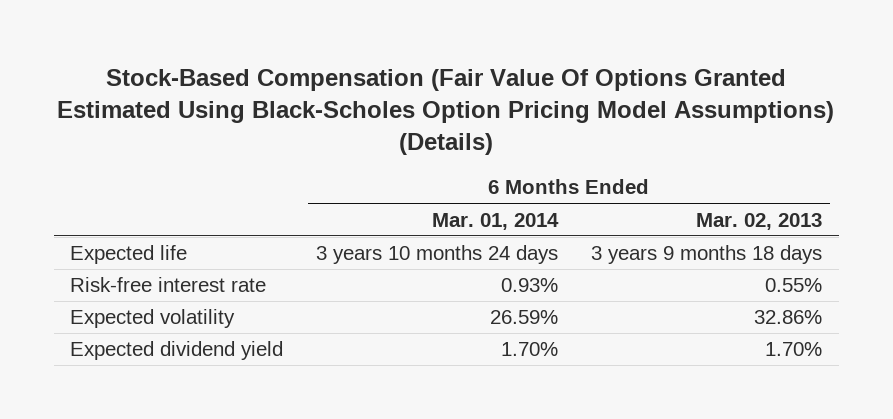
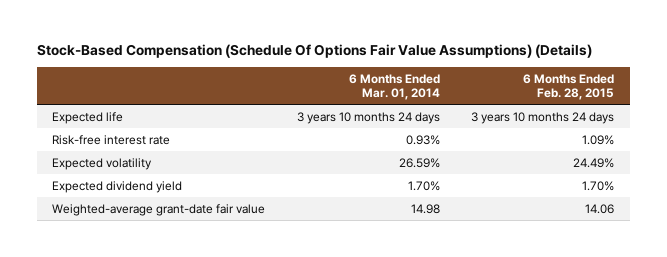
- Stock-Based Compensation (Fair Value Of Options Granted Estimated Using Black-Scholes Option Pricing Model Assumptions) (Details)
+ Stock-Based Compensation (Schedule Of Options Fair Value Assumptions) (Details)
- | 6 Months Ended Mar. 01, 2014 | 6 Months Ended Mar. 02, 2013
+ | 6 Months Ended Mar. 01, 2014 | 6 Months Ended Feb. 28, 2015
+ Weighted-average grant-date fair value | 14.98 | 14.06

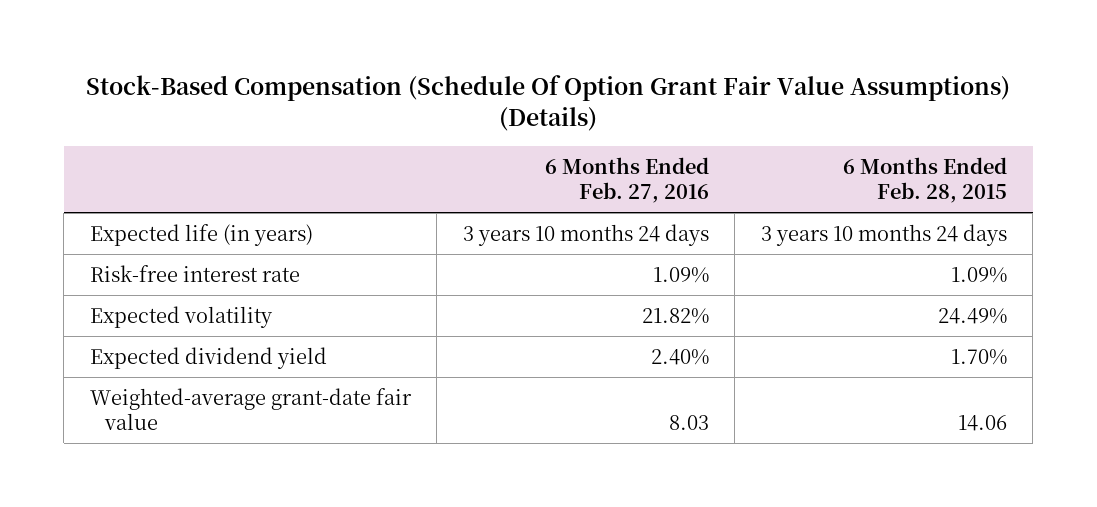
- Stock-Based Compensation (Schedule Of Options Fair Value Assumptions) (Details)
+ Stock-Based Compensation (Schedule Of Option Grant Fair Value Assumptions) (Details)
- | 6 Months Ended Mar. 01, 2014 | 6 Months Ended Feb. 28, 2015
+ | 6 Months Ended Feb. 27, 2016 | 6 Months Ended Feb. 28, 2015
- Expected life | 3 years 10 months 24 days | 3 years 10 months 24 days
+ Expected life (in years) | 3 years 10 months 24 days | 3 years 10 months 24 days

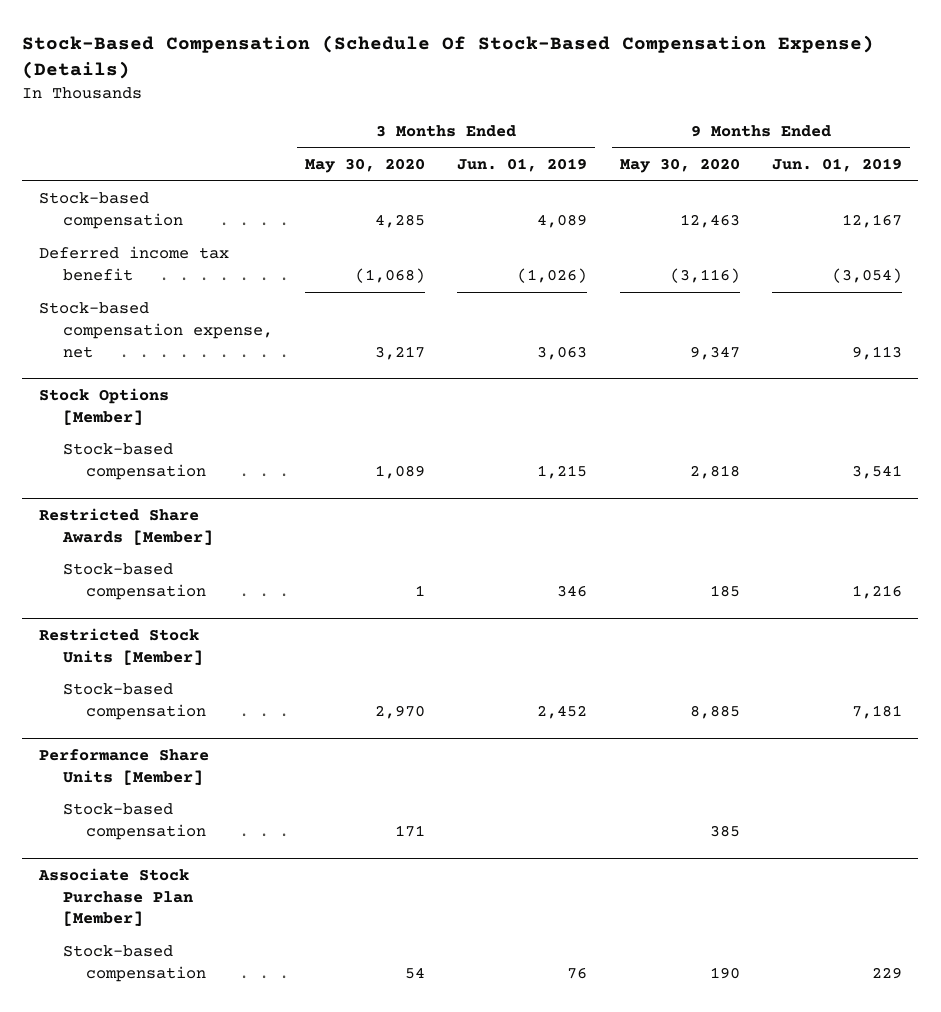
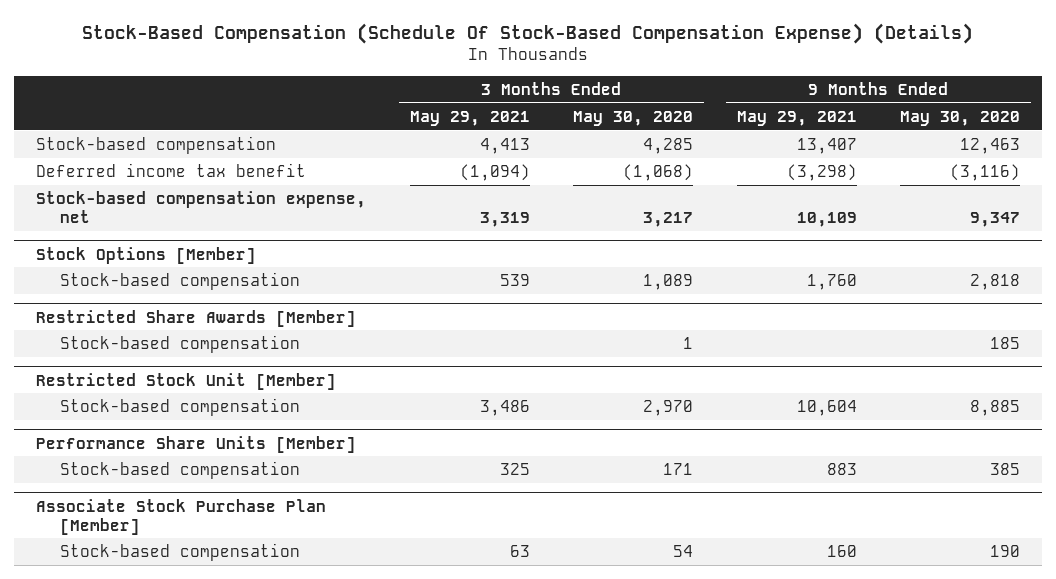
- | 3 Months Ended May 30, 2020 | 3 Months Ended Jun. 01, 2019 | 9 Months Ended May 30, 2020 | 9 Months Ended Jun. 01, 2019
+ | 3 Months Ended May 29, 2021 | 3 Months Ended May 30, 2020 | 9 Months Ended May 29, 2021 | 9 Months Ended May 30, 2020
- Restricted Stock Units [Member]
+ Restricted Stock Unit [Member]

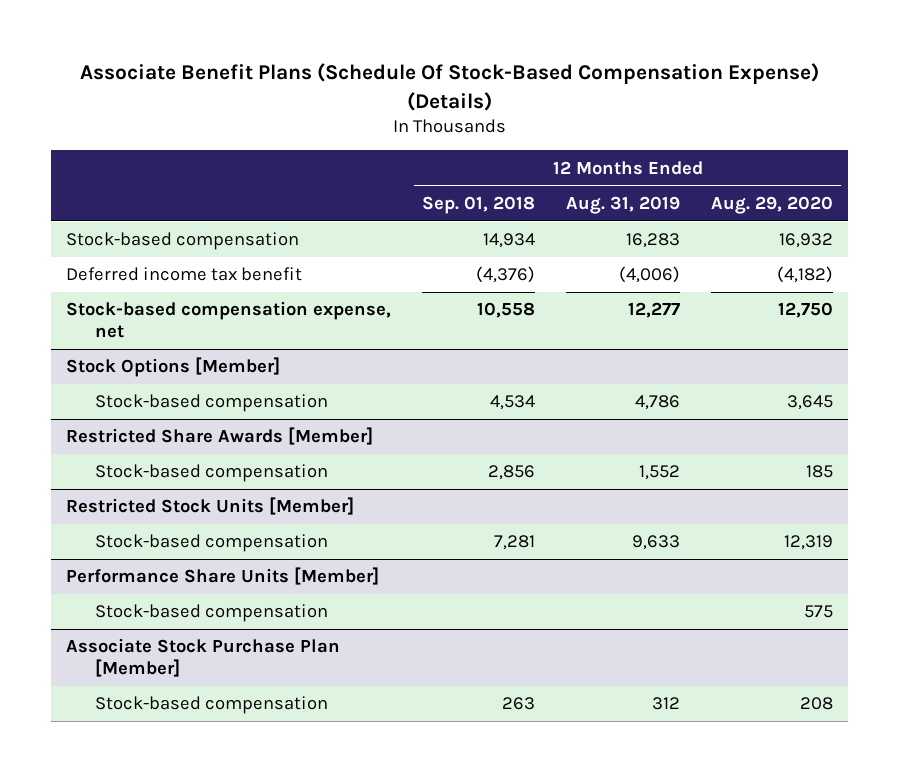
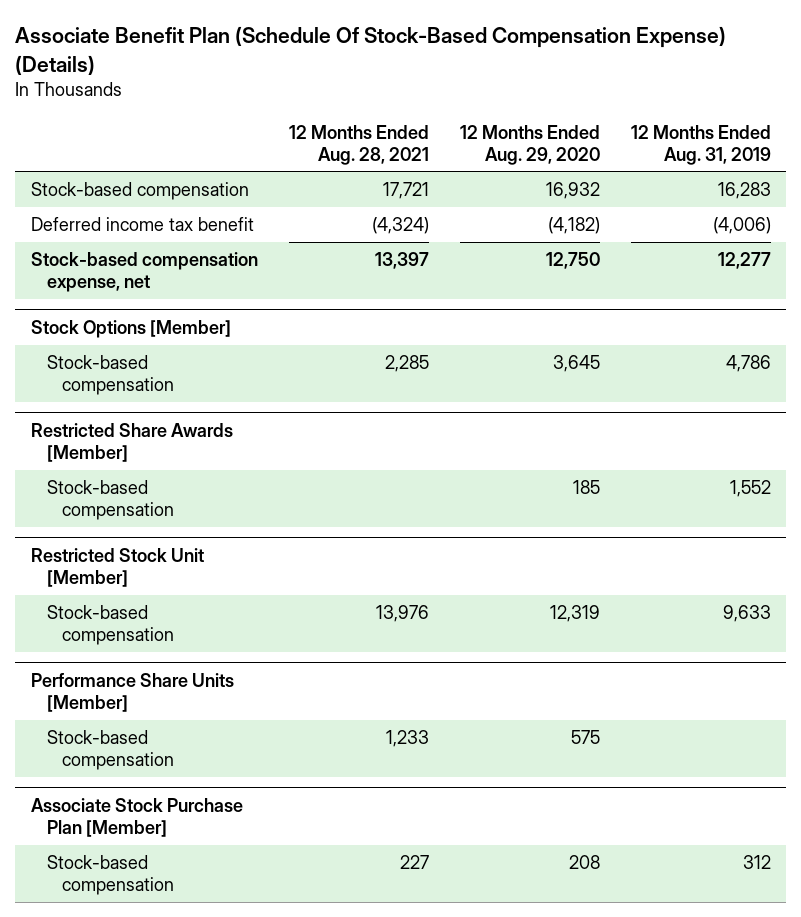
- Associate Benefit Plans (Schedule Of Stock-Based Compensation Expense) (Details)
+ Associate Benefit Plan (Schedule Of Stock-Based Compensation Expense) (Details)
- | 12 Months Ended Sep. 01, 2018 | 12 Months Ended Aug. 31, 2019 | 12 Months Ended Aug. 29, 2020
+ | 12 Months Ended Aug. 28, 2021 | 12 Months Ended Aug. 29, 2020 | 12 Months Ended Aug. 31, 2019
- Restricted Stock Units [Member]
+ Restricted Stock Unit [Member]

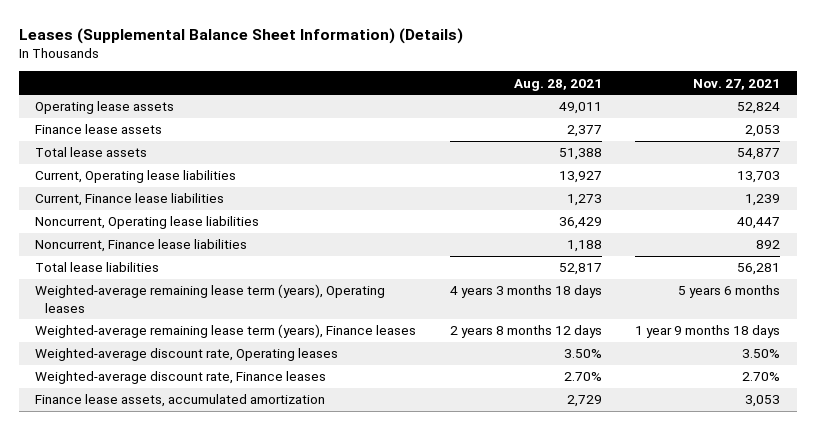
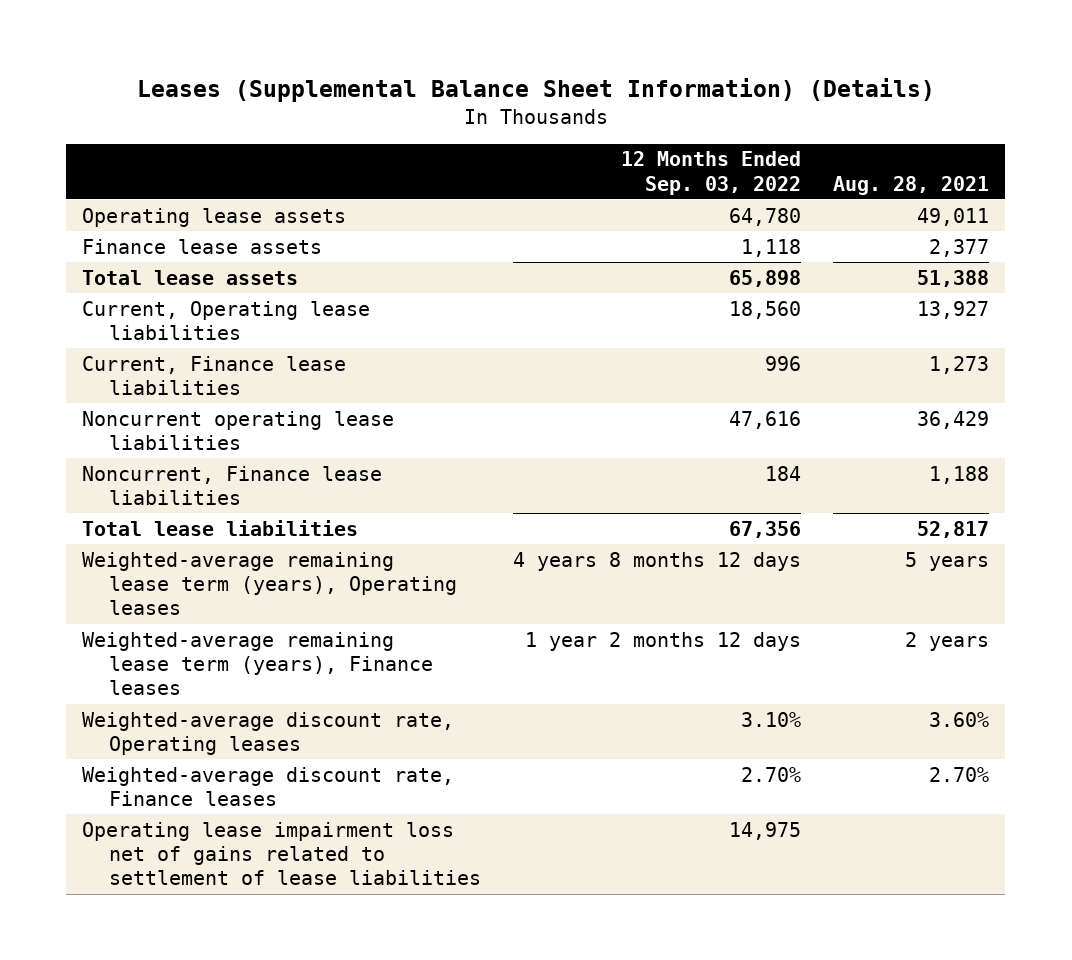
- | Aug. 28, 2021 | Nov. 27, 2021
+ | 12 Months Ended Sep. 03, 2022 | Aug. 28, 2021
- Noncurrent, Operating lease liabilities | 36,429 | 40,447
+ Noncurrent operating lease liabilities | 47,616 | 36,429
- Weighted-average remaining lease term (years), Operating leases | 4 years 3 months 18 days | 5 years 6 months
- Weighted-average remaining lease term (years), Finance leases | 2 years 8 months 12 days | 1 year 9 months 18 days
- Weighted-average discount rate, Operating leases | 3.50% | 3.50%
+ Weighted-average remaining lease term (years), Operating leases | 4 years 8 months 12 days | 5 years
+ Weighted-average remaining lease term (years), Finance leases | 1 year 2 months 12 days | 2 years
+ Weighted-average discount rate, Operating leases | 3.10% | 3.60%
- Finance lease assets, accumulated amortization | 2,729 | 3,053
+ Operating lease impairment loss net of gains related to settlement of lease liabilities | 14,975 |

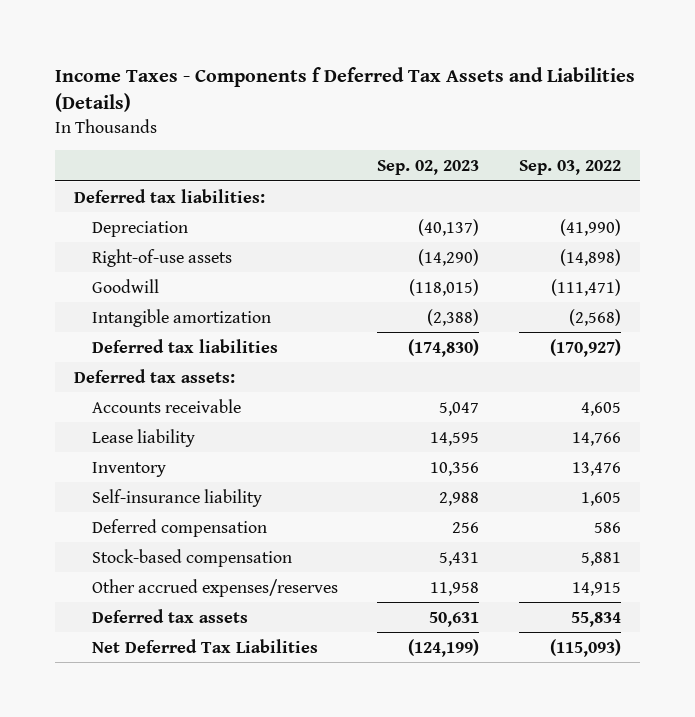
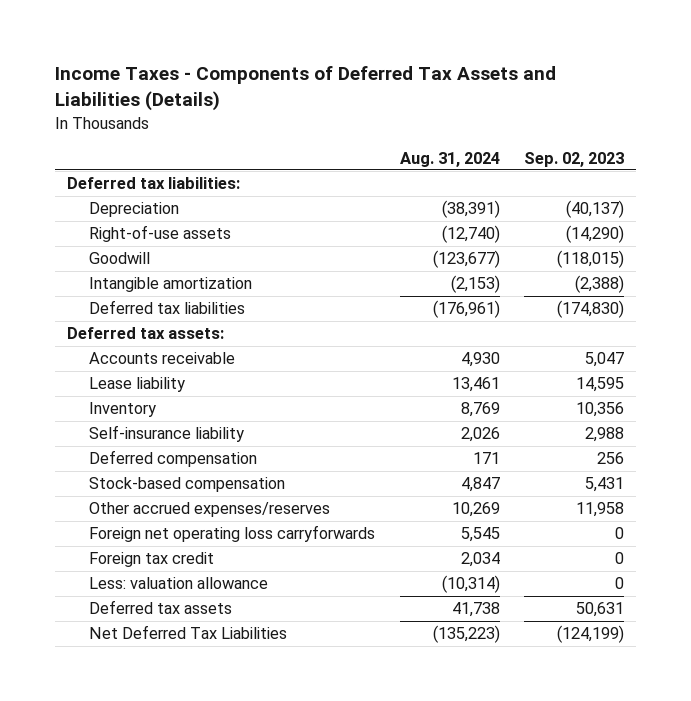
- Income Taxes - Components f Deferred Tax Assets and Liabilities (Details)
+ Income Taxes - Components of Deferred Tax Assets and Liabilities (Details)
- | Sep. 02, 2023 | Sep. 03, 2022
+ | Aug. 31, 2024 | Sep. 02, 2023
+ Foreign net operating loss carryforwards | 5,545 | 0
+ Foreign tax credit | 2,034 | 0
+ Less: valuation allowance | (10,314) | 0

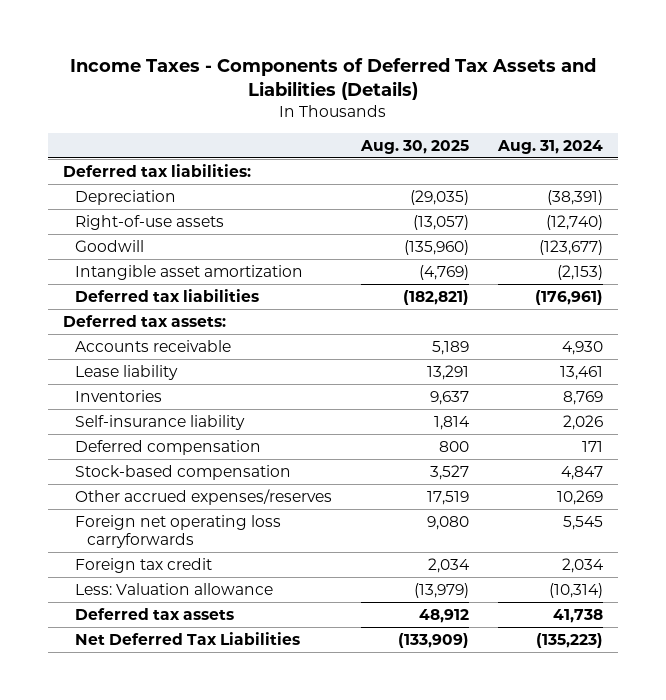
- | Aug. 31, 2024 | Sep. 02, 2023
+ | Aug. 30, 2025 | Aug. 31, 2024
- Intangible amortization | (2,153) | (2,388)
+ Intangible asset amortization | (4,769) | (2,153)
- Inventory | 8,769 | 10,356
+ Inventories | 9,637 | 8,769
- Less: valuation allowance | (10,314) | 0
+ Less: Valuation allowance | (13,979) | (10,314)

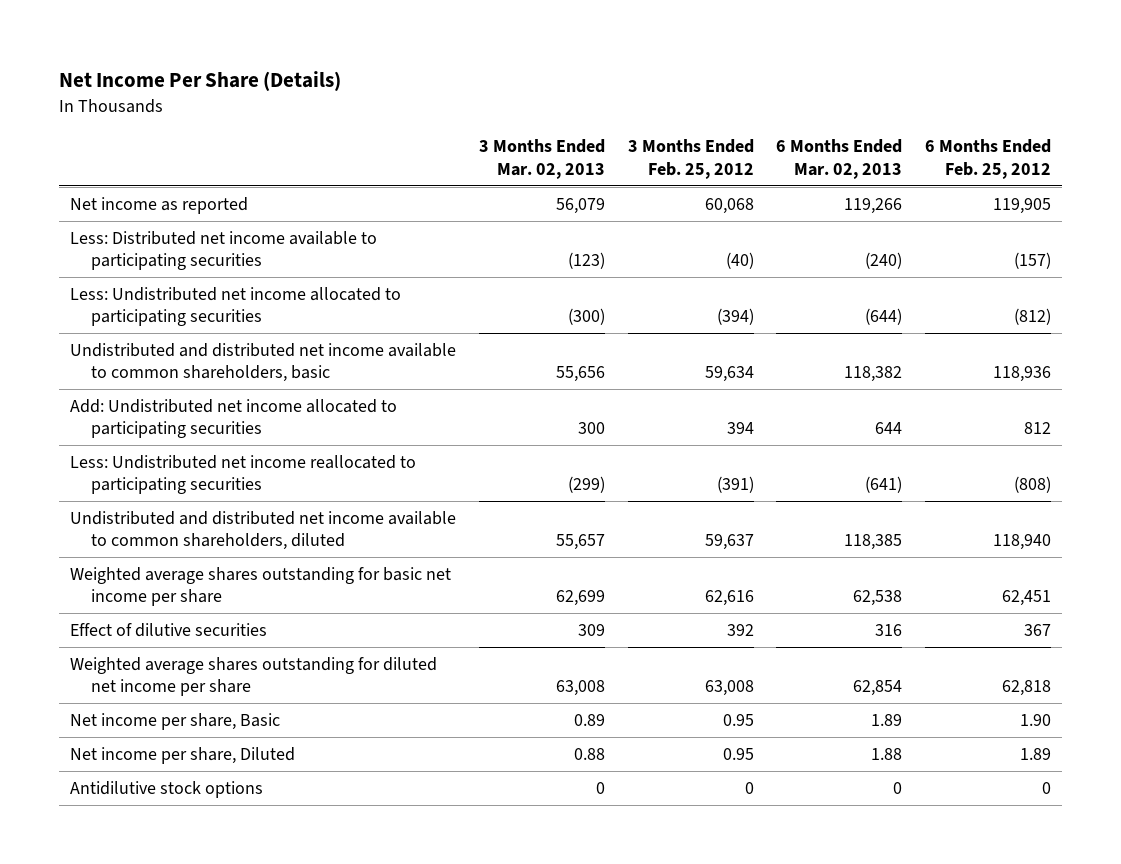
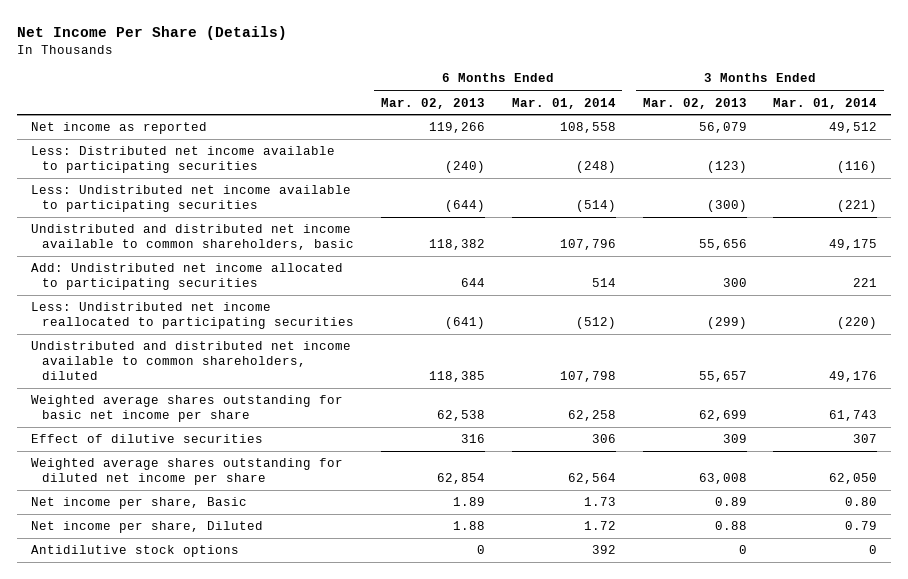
- | 3 Months Ended Mar. 02, 2013 | 3 Months Ended Feb. 25, 2012 | 6 Months Ended Mar. 02, 2013 | 6 Months Ended Feb. 25, 2012
+ | 6 Months Ended Mar. 02, 2013 | 6 Months Ended Mar. 01, 2014 | 3 Months Ended Mar. 02, 2013 | 3 Months Ended Mar. 01, 2014
- Less: Undistributed net income allocated to participating securities | (300) | (394) | (644) | (812)
+ Less: Undistributed net income available to participating securities | (644) | (514) | (300) | (221)

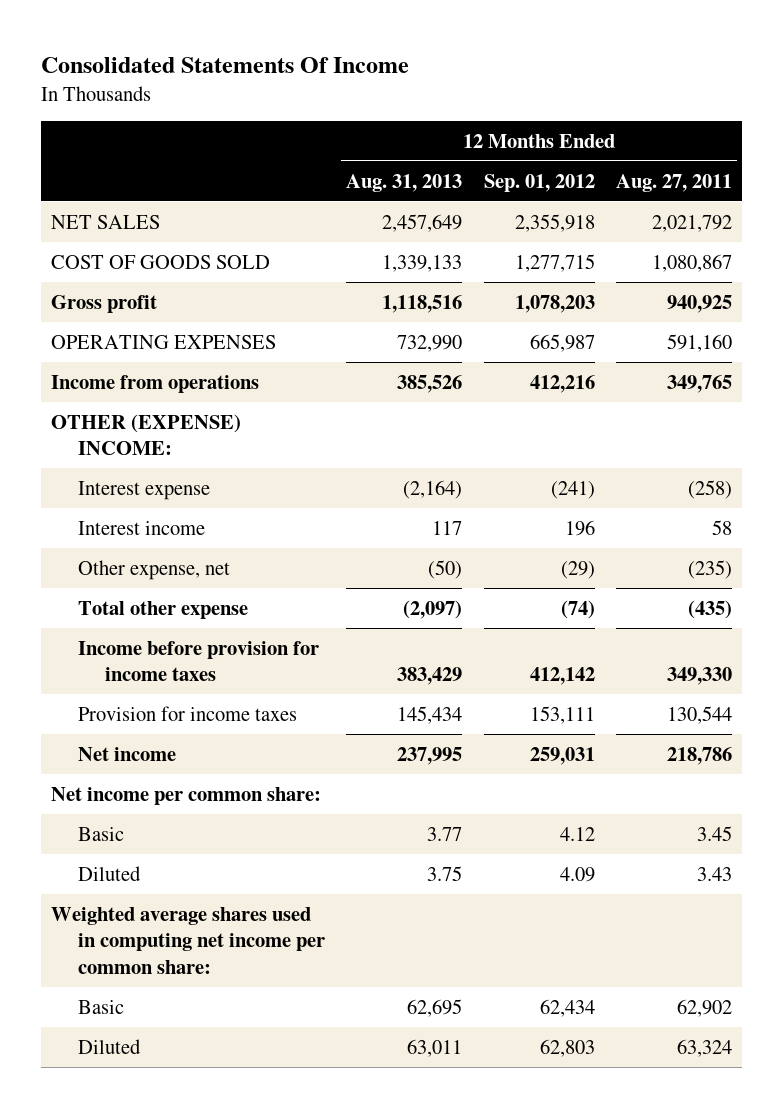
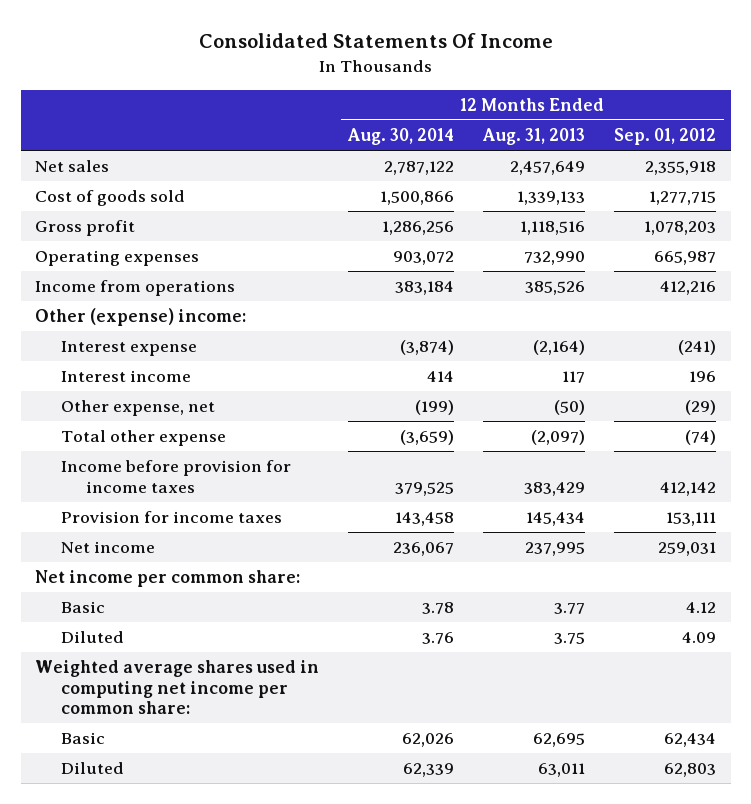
- | 12 Months Ended Aug. 31, 2013 | 12 Months Ended Sep. 01, 2012 | 12 Months Ended Aug. 27, 2011
+ | 12 Months Ended Aug. 30, 2014 | 12 Months Ended Aug. 31, 2013 | 12 Months Ended Sep. 01, 2012
- NET SALES | 2,457,649 | 2,355,918 | 2,021,792
- COST OF GOODS SOLD | 1,339,133 | 1,277,715 | 1,080,867
+ Net sales | 2,787,122 | 2,457,649 | 2,355,918
+ Cost of goods sold | 1,500,866 | 1,339,133 | 1,277,715
- OPERATING EXPENSES | 732,990 | 665,987 | 591,160
+ Operating expenses | 903,072 | 732,990 | 665,987
- OTHER (EXPENSE) INCOME:
+ Other (expense) income:

